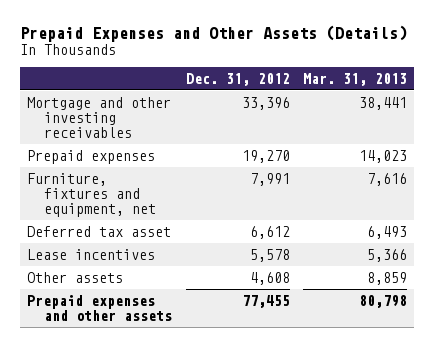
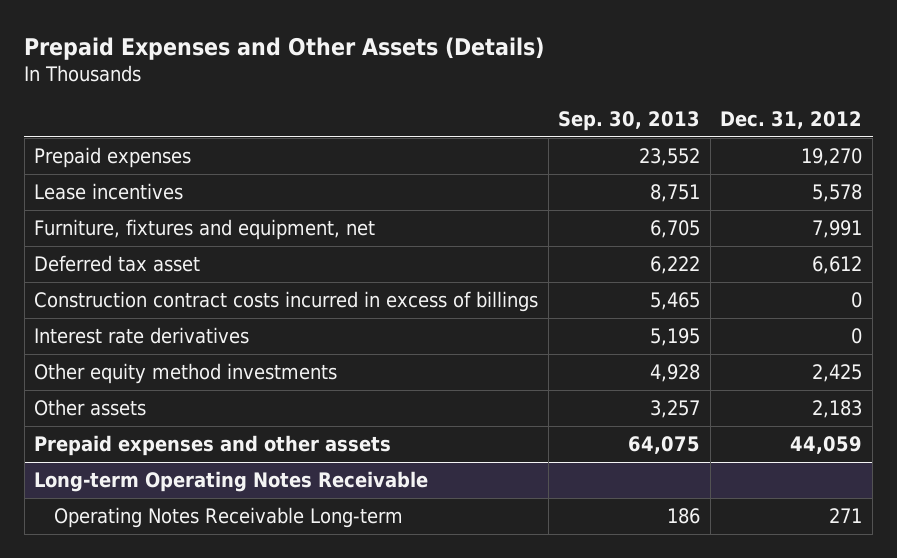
- | Dec. 31, 2012 | Mar. 31, 2013
+ | Sep. 30, 2013 | Dec. 31, 2012
- Mortgage and other investing receivables | 33,396 | 38,441
moved up: Lease incentives | 8,751 | 5,578
- Other assets | 4,608 | 8,859
- Prepaid expenses and other assets | 77,455 | 80,798
+ Construction contract costs incurred in excess of billings | 5,465 | 0
+ Interest rate derivatives | 5,195 | 0
+ Other equity method investments | 4,928 | 2,425
+ Other assets | 3,257 | 2,183
+ Prepaid expenses and other assets | 64,075 | 44,059
+ Long-term Operating Notes Receivable
+ Operating Notes Receivable Long-term | 186 | 271

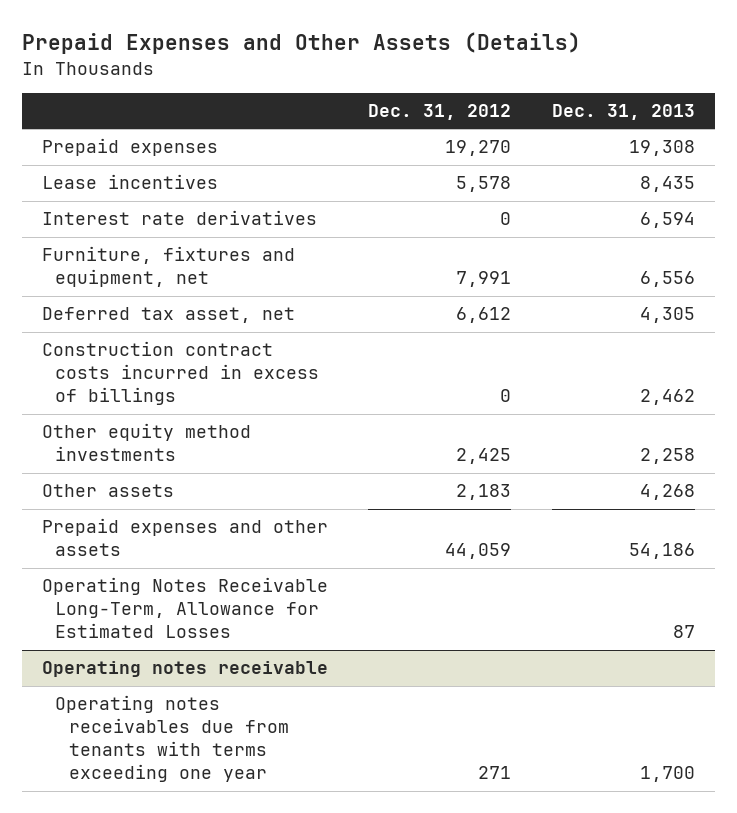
- | Sep. 30, 2013 | Dec. 31, 2012
+ | Dec. 31, 2012 | Dec. 31, 2013
moved up: Interest rate derivatives | 0 | 6,594
- Deferred tax asset | 6,222 | 6,612
+ Deferred tax asset, net | 6,612 | 4,305
- Long-term Operating Notes Receivable
- Operating Notes Receivable Long-term | 186 | 271
+ Operating Notes Receivable Long-Term, Allowance for Estimated Losses | | 87
+ Operating notes receivable
+ Operating notes receivables due from tenants with terms exceeding one year | 271 | 1,700

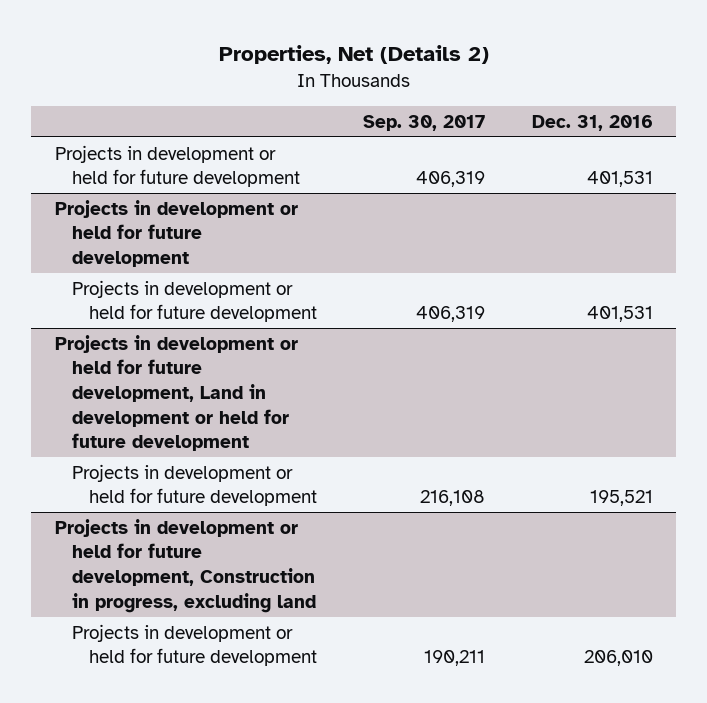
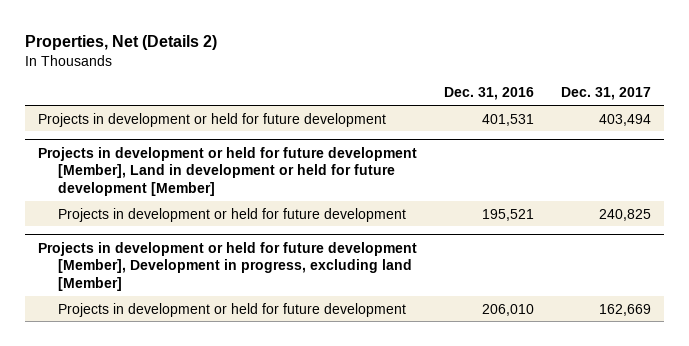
- | Sep. 30, 2017 | Dec. 31, 2016
+ | Dec. 31, 2016 | Dec. 31, 2017
- Projects in development or held for future development
- Projects in development or held for future development | 406,319 | 401,531
- Projects in development or held for future development, Land in development or held for future development
+ Projects in development or held for future development [Member], Land in development or held for future development [Member]
- Projects in development or held for future development, Construction in progress, excluding land
+ Projects in development or held for future development [Member], Development in progress, excluding land [Member]

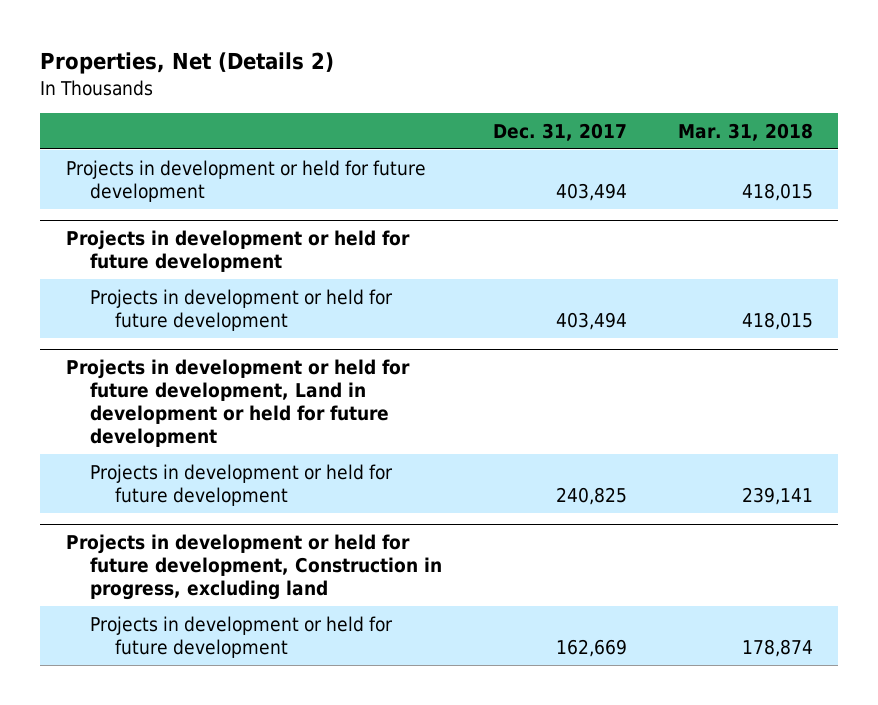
- | Dec. 31, 2016 | Dec. 31, 2017
+ | Dec. 31, 2017 | Mar. 31, 2018
- Projects in development or held for future development [Member], Land in development or held for future development [Member]
+ Projects in development or held for future development
+ Projects in development or held for future development | 403,494 | 418,015
+ Projects in development or held for future development, Land in development or held for future development
- Projects in development or held for future development [Member], Development in progress, excluding land [Member]
+ Projects in development or held for future development, Construction in progress, excluding land

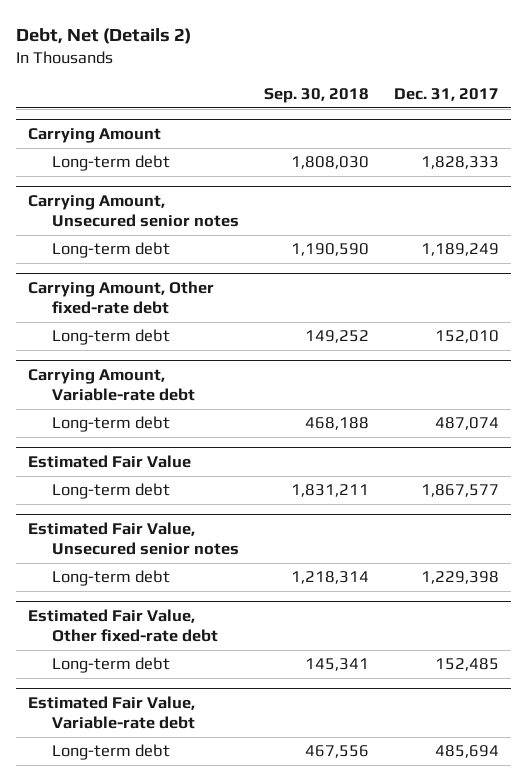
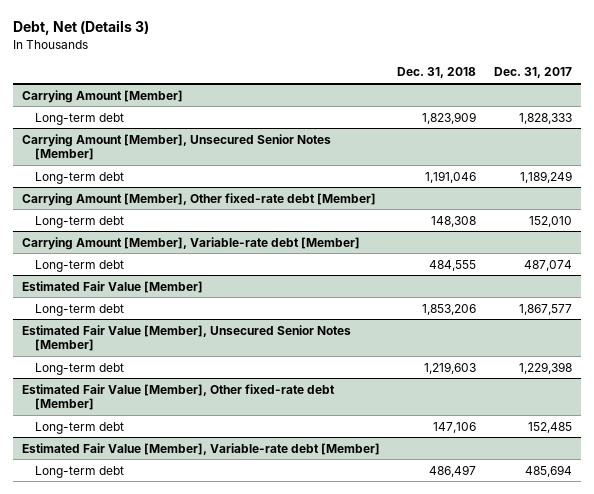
- Debt, Net (Details 2)
+ Debt, Net (Details 3)
- | Sep. 30, 2018 | Dec. 31, 2017
+ | Dec. 31, 2018 | Dec. 31, 2017
- Carrying Amount
+ Carrying Amount [Member]
- Carrying Amount, Unsecured senior notes
+ Carrying Amount [Member], Unsecured Senior Notes [Member]
- Carrying Amount, Other fixed-rate debt
+ Carrying Amount [Member], Other fixed-rate debt [Member]
- Carrying Amount, Variable-rate debt
+ Carrying Amount [Member], Variable-rate debt [Member]
- Estimated Fair Value
+ Estimated Fair Value [Member]
- Estimated Fair Value, Unsecured senior notes
+ Estimated Fair Value [Member], Unsecured Senior Notes [Member]
- Estimated Fair Value, Other fixed-rate debt
+ Estimated Fair Value [Member], Other fixed-rate debt [Member]
- Estimated Fair Value, Variable-rate debt
+ Estimated Fair Value [Member], Variable-rate debt [Member]

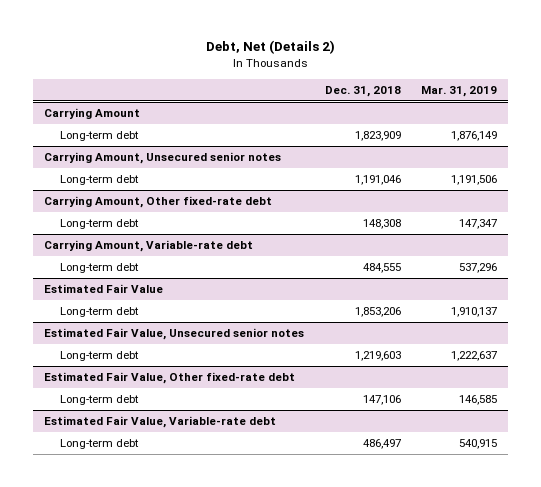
- Debt, Net (Details 3)
+ Debt, Net (Details 2)
- | Dec. 31, 2018 | Dec. 31, 2017
+ | Dec. 31, 2018 | Mar. 31, 2019
- Carrying Amount [Member]
+ Carrying Amount
- Carrying Amount [Member], Unsecured Senior Notes [Member]
+ Carrying Amount, Unsecured senior notes
- Carrying Amount [Member], Other fixed-rate debt [Member]
+ Carrying Amount, Other fixed-rate debt
- Carrying Amount [Member], Variable-rate debt [Member]
+ Carrying Amount, Variable-rate debt
- Estimated Fair Value [Member]
+ Estimated Fair Value
- Estimated Fair Value [Member], Unsecured Senior Notes [Member]
+ Estimated Fair Value, Unsecured senior notes
- Estimated Fair Value [Member], Other fixed-rate debt [Member]
+ Estimated Fair Value, Other fixed-rate debt
- Estimated Fair Value [Member], Variable-rate debt [Member]
+ Estimated Fair Value, Variable-rate debt

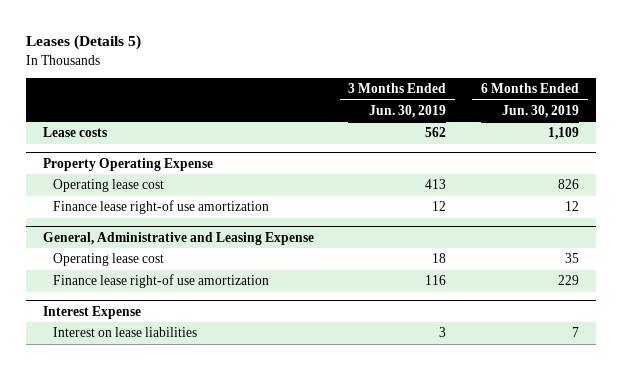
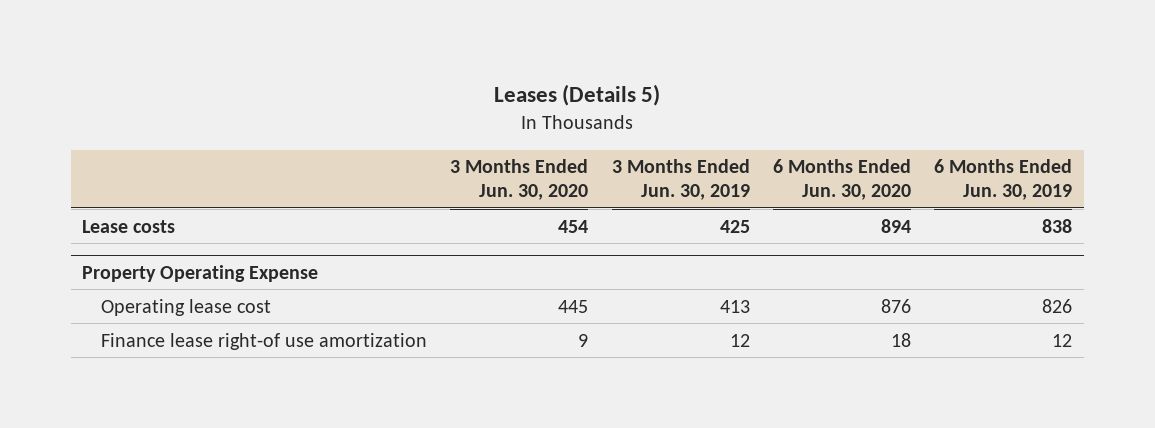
- | 3 Months Ended Jun. 30, 2019 | 6 Months Ended Jun. 30, 2019
+ | 3 Months Ended Jun. 30, 2020 | 3 Months Ended Jun. 30, 2019 | 6 Months Ended Jun. 30, 2020 | 6 Months Ended Jun. 30, 2019
- Lease costs | 562 | 1,109
+ Lease costs | 454 | 425 | 894 | 838
- General, Administrative and Leasing Expense
- Operating lease cost | 18 | 35
- Finance lease right-of use amortization | 116 | 229
- Interest Expense
- Interest on lease liabilities | 3 | 7

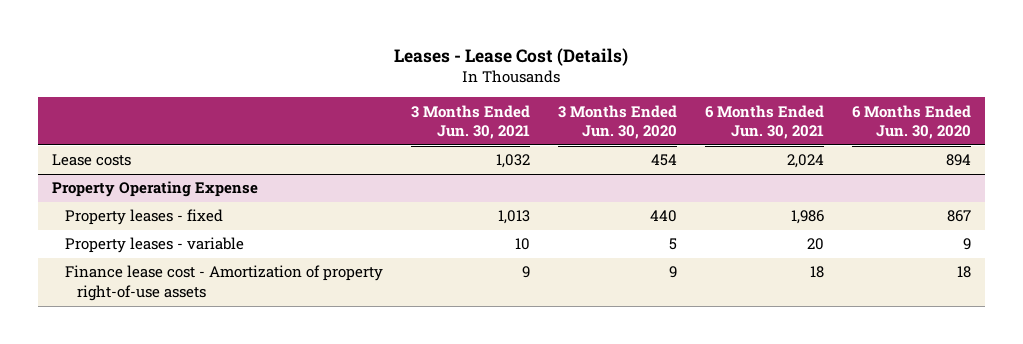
- Leases (Details 5)
+ Leases - Lease Cost (Details)
- | 3 Months Ended Jun. 30, 2020 | 3 Months Ended Jun. 30, 2019 | 6 Months Ended Jun. 30, 2020 | 6 Months Ended Jun. 30, 2019
+ | 3 Months Ended Jun. 30, 2021 | 3 Months Ended Jun. 30, 2020 | 6 Months Ended Jun. 30, 2021 | 6 Months Ended Jun. 30, 2020
@ Property Operating Expense
- Operating lease cost | 445 | 413 | 876 | 826
- Finance lease right-of use amortization | 9 | 12 | 18 | 12
+ Property leases - fixed | 1,013 | 440 | 1,986 | 867
+ Property leases - variable | 10 | 5 | 20 | 9
+ Finance lease cost - Amortization of property right-of-use assets | 9 | 9 | 18 | 18

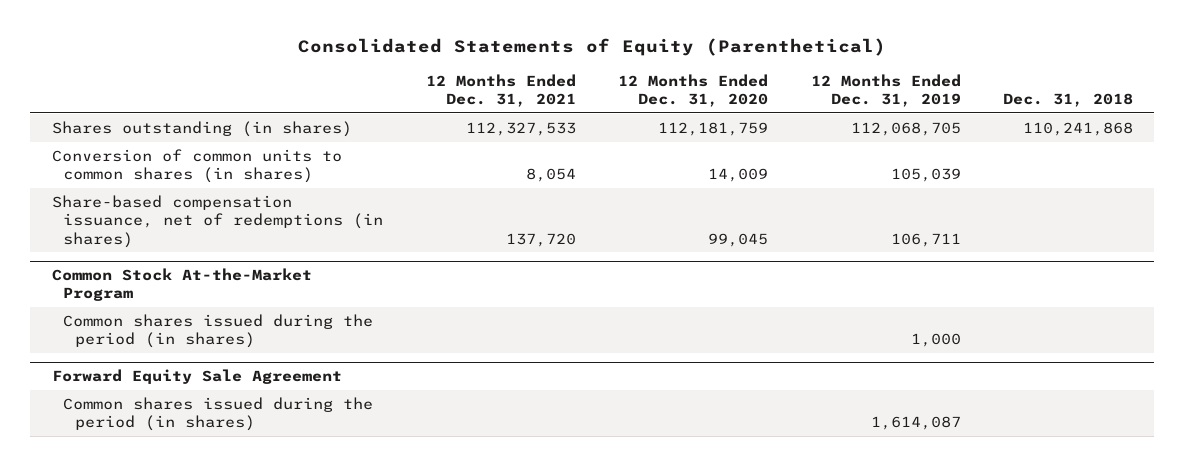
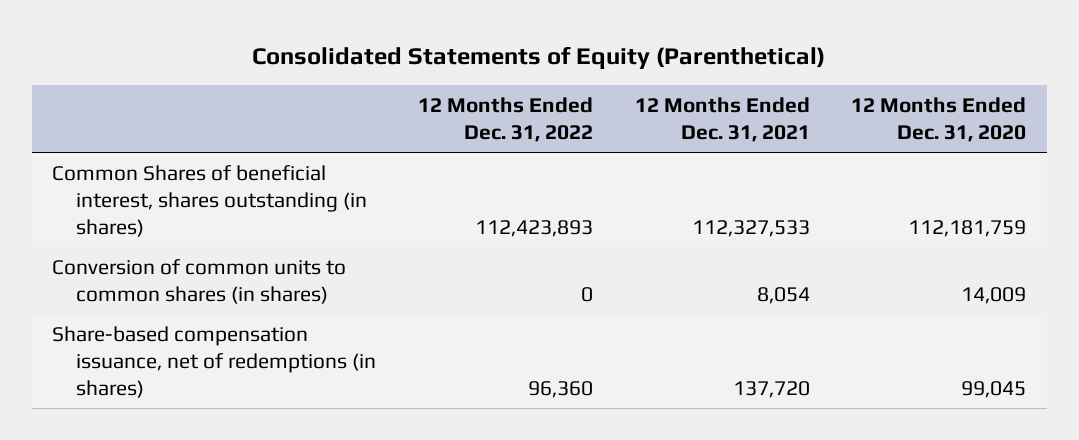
- | 12 Months Ended Dec. 31, 2021 | 12 Months Ended Dec. 31, 2020 | 12 Months Ended Dec. 31, 2019 | Dec. 31, 2018
+ | 12 Months Ended Dec. 31, 2022 | 12 Months Ended Dec. 31, 2021 | 12 Months Ended Dec. 31, 2020
- Shares outstanding (in shares) | 112,327,533 | 112,181,759 | 112,068,705 | 110,241,868
+ Common Shares of beneficial interest, shares outstanding (in shares) | 112,423,893 | 112,327,533 | 112,181,759
- Common Stock At-the-Market Program
- Common shares issued during the period (in shares) | | | 1,000 |
- Forward Equity Sale Agreement
- Common shares issued during the period (in shares) | | | 1,614,087 |

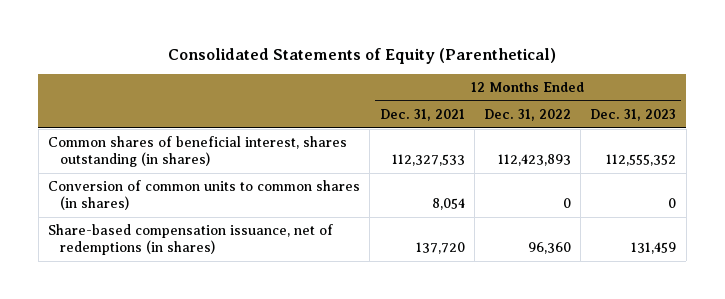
- | 12 Months Ended Dec. 31, 2022 | 12 Months Ended Dec. 31, 2021 | 12 Months Ended Dec. 31, 2020
+ | 12 Months Ended Dec. 31, 2021 | 12 Months Ended Dec. 31, 2022 | 12 Months Ended Dec. 31, 2023
- Common Shares of beneficial interest, shares outstanding (in shares) | 112,423,893 | 112,327,533 | 112,181,759
+ Common shares of beneficial interest, shares outstanding (in shares) | 112,327,533 | 112,423,893 | 112,555,352

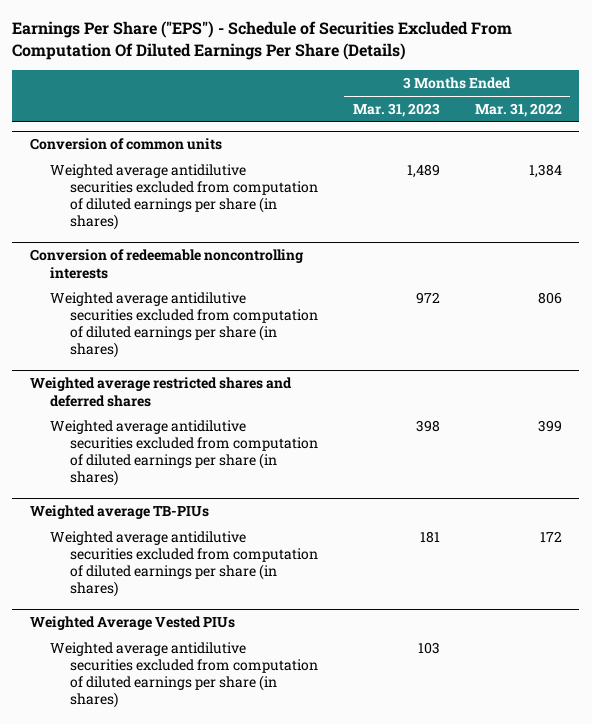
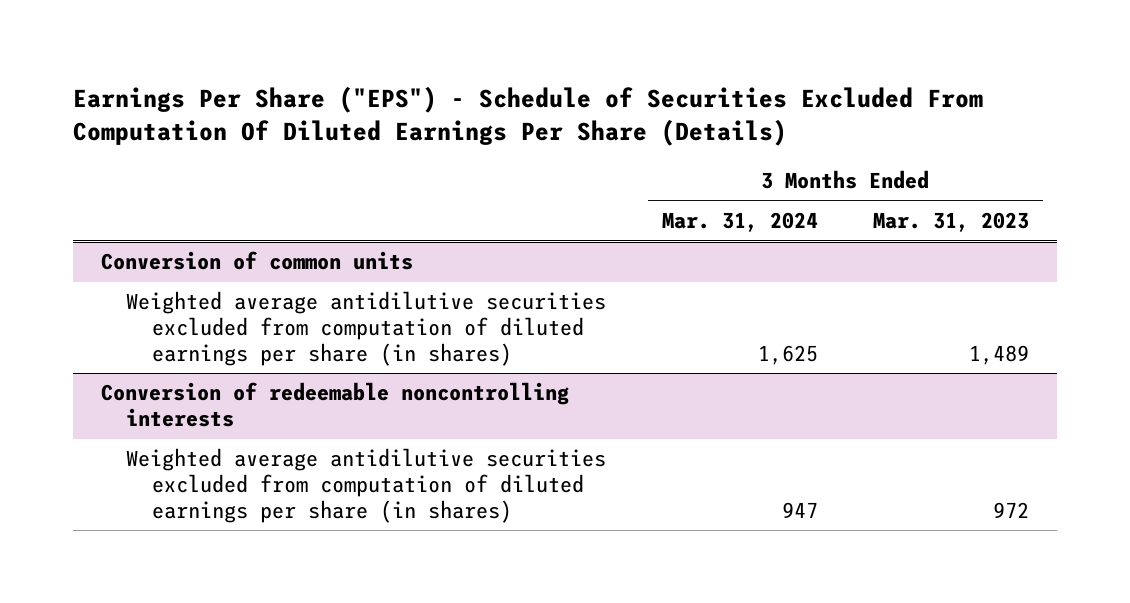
- | 3 Months Ended Mar. 31, 2023 | 3 Months Ended Mar. 31, 2022
+ | 3 Months Ended Mar. 31, 2024 | 3 Months Ended Mar. 31, 2023
- Weighted average restricted shares and deferred shares
- Weighted average antidilutive securities excluded from computation of diluted earnings per share (in shares) | 398 | 399
- Weighted average TB-PIUs
- Weighted average antidilutive securities excluded from computation of diluted earnings per share (in shares) | 181 | 172
- Weighted Average Vested PIUs
- Weighted average antidilutive securities excluded from computation of diluted earnings per share (in shares) | 103 |

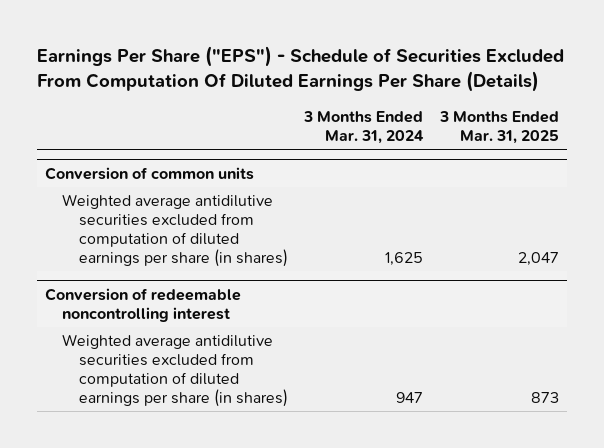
- | 3 Months Ended Mar. 31, 2024 | 3 Months Ended Mar. 31, 2023
+ | 3 Months Ended Mar. 31, 2024 | 3 Months Ended Mar. 31, 2025
- Conversion of redeemable noncontrolling interests
+ Conversion of redeemable noncontrolling interest

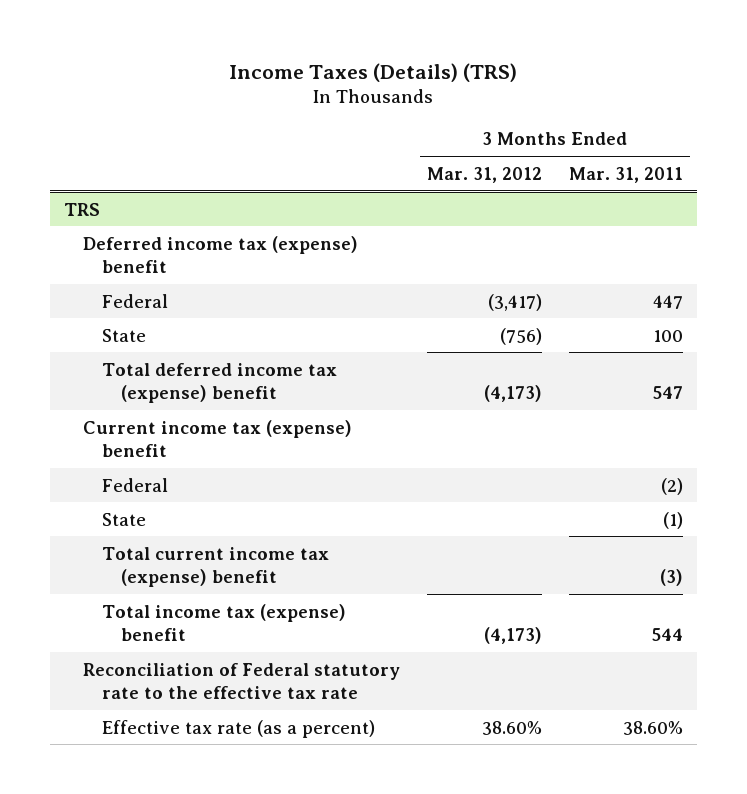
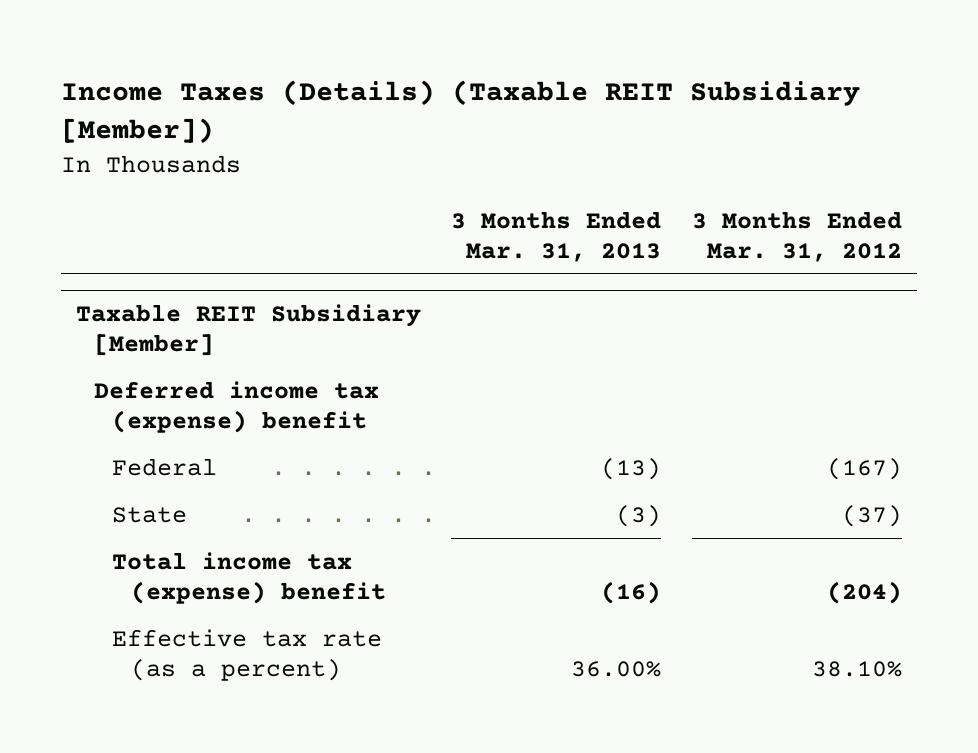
- Income Taxes (Details) (TRS)
+ Income Taxes (Details) (Taxable REIT Subsidiary [Member])
- | 3 Months Ended Mar. 31, 2012 | 3 Months Ended Mar. 31, 2011
+ | 3 Months Ended Mar. 31, 2013 | 3 Months Ended Mar. 31, 2012
- TRS
+ Taxable REIT Subsidiary [Member]
- Federal | (3,417) | 447
- State | (756) | 100
- Total deferred income tax (expense) benefit | (4,173) | 547
- Current income tax (expense) benefit
- Federal | | (2)
- State | | (1)
- Total current income tax (expense) benefit | | (3)
- Total income tax (expense) benefit | (4,173) | 544
- Reconciliation of Federal statutory rate to the effective tax rate
- Effective tax rate (as a percent) | 38.60% | 38.60%
+ Federal | (13) | (167)
+ State | (3) | (37)
+ Total income tax (expense) benefit | (16) | (204)
+ Effective tax rate (as a percent) | 36.00% | 38.10%

